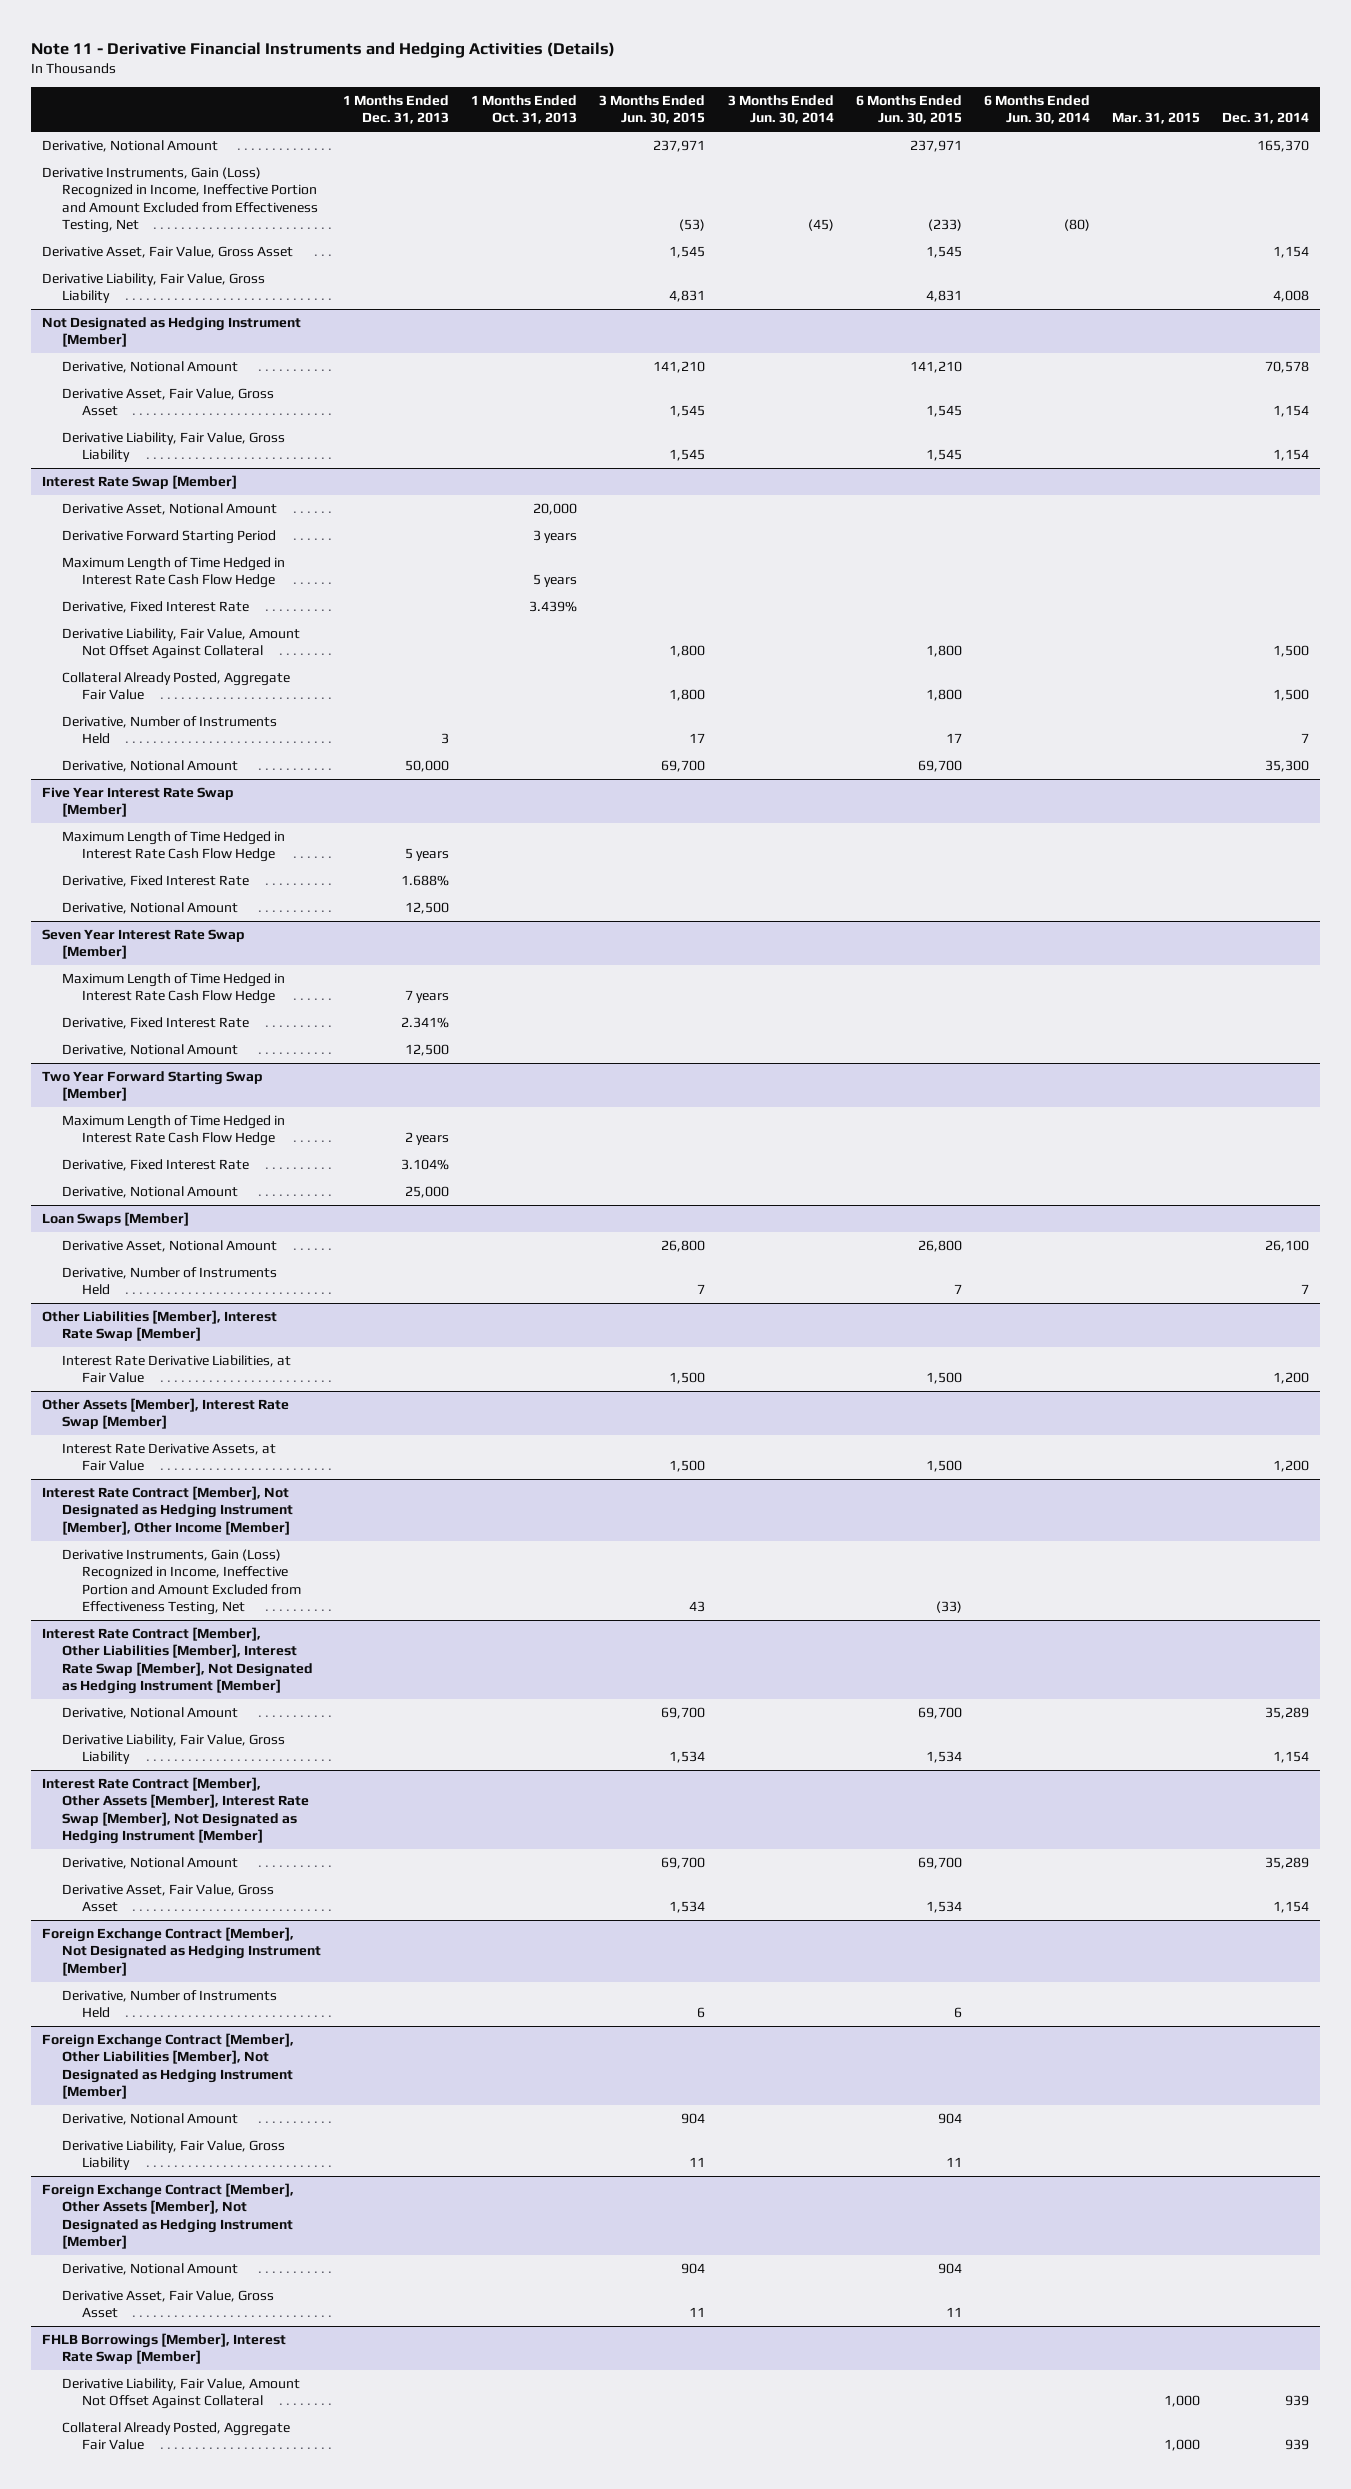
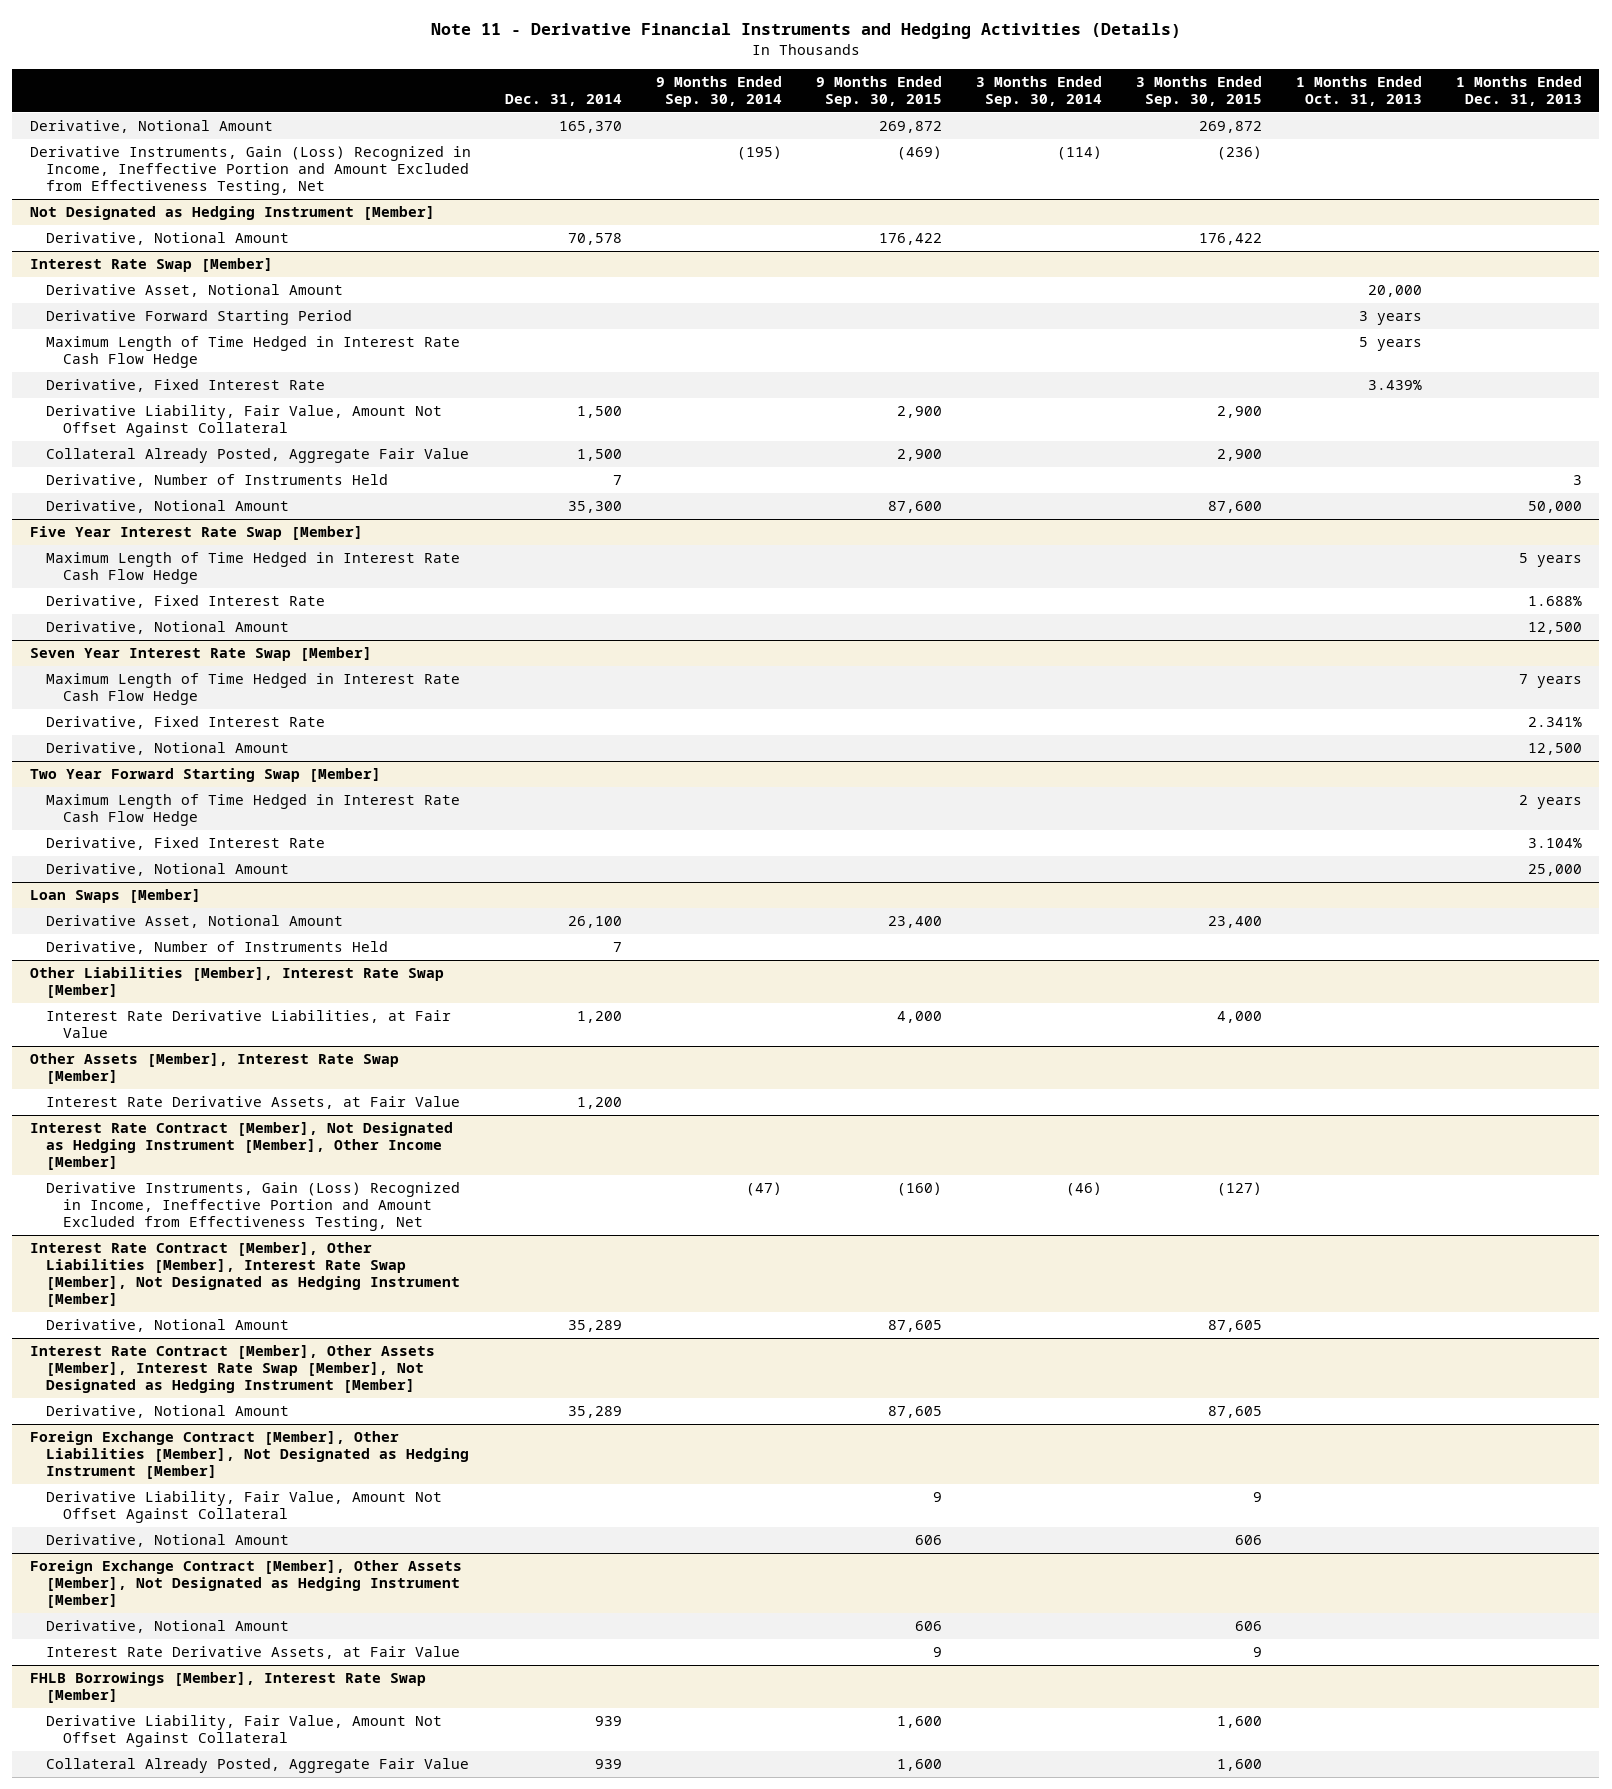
- | 1 Months Ended Dec. 31, 2013 | 1 Months Ended Oct. 31, 2013 | 3 Months Ended Jun. 30, 2015 | 3 Months Ended Jun. 30, 2014 | 6 Months Ended Jun. 30, 2015 | 6 Months Ended Jun. 30, 2014 | Mar. 31, 2015 | Dec. 31, 2014
+ | Dec. 31, 2014 | 9 Months Ended Sep. 30, 2014 | 9 Months Ended Sep. 30, 2015 | 3 Months Ended Sep. 30, 2014 | 3 Months Ended Sep. 30, 2015 | 1 Months Ended Oct. 31, 2013 | 1 Months Ended Dec. 31, 2013
- Derivative Asset, Fair Value, Gross Asset | | | 1,545 | | 1,545 | | | 1,154
- Derivative Liability, Fair Value, Gross Liability | | | 4,831 | | 4,831 | | | 4,008
@ Not Designated as Hedging Instrument [Member]
- Derivative Asset, Fair Value, Gross Asset | | | 1,545 | | 1,545 | | | 1,154
- Derivative Liability, Fair Value, Gross Liability | | | 1,545 | | 1,545 | | | 1,154
@ Interest Rate Contract [Member], Other Liabilities [Member], Interest Rate Swap [Member], Not Designated as Hedging Instrument [Member]
- Derivative Liability, Fair Value, Gross Liability | | | 1,534 | | 1,534 | | | 1,154
@ Interest Rate Contract [Member], Other Assets [Member], Interest Rate Swap [Member], Not Designated as Hedging Instrument [Member]
- Derivative Asset, Fair Value, Gross Asset | | | 1,534 | | 1,534 | | | 1,154
- Foreign Exchange Contract [Member], Not Designated as Hedging Instrument [Member]
- Derivative, Number of Instruments Held | | | 6 | | 6 | | |
@ Foreign Exchange Contract [Member], Other Liabilities [Member], Not Designated as Hedging Instrument [Member]
+ Derivative Liability, Fair Value, Amount Not Offset Against Collateral | | | 9 | | 9 | |
- Derivative Liability, Fair Value, Gross Liability | | | 11 | | 11 | | |
@ Foreign Exchange Contract [Member], Other Assets [Member], Not Designated as Hedging Instrument [Member]
- Derivative Asset, Fair Value, Gross Asset | | | 11 | | 11 | | |
+ Interest Rate Derivative Assets, at Fair Value | | | 9 | | 9 | |

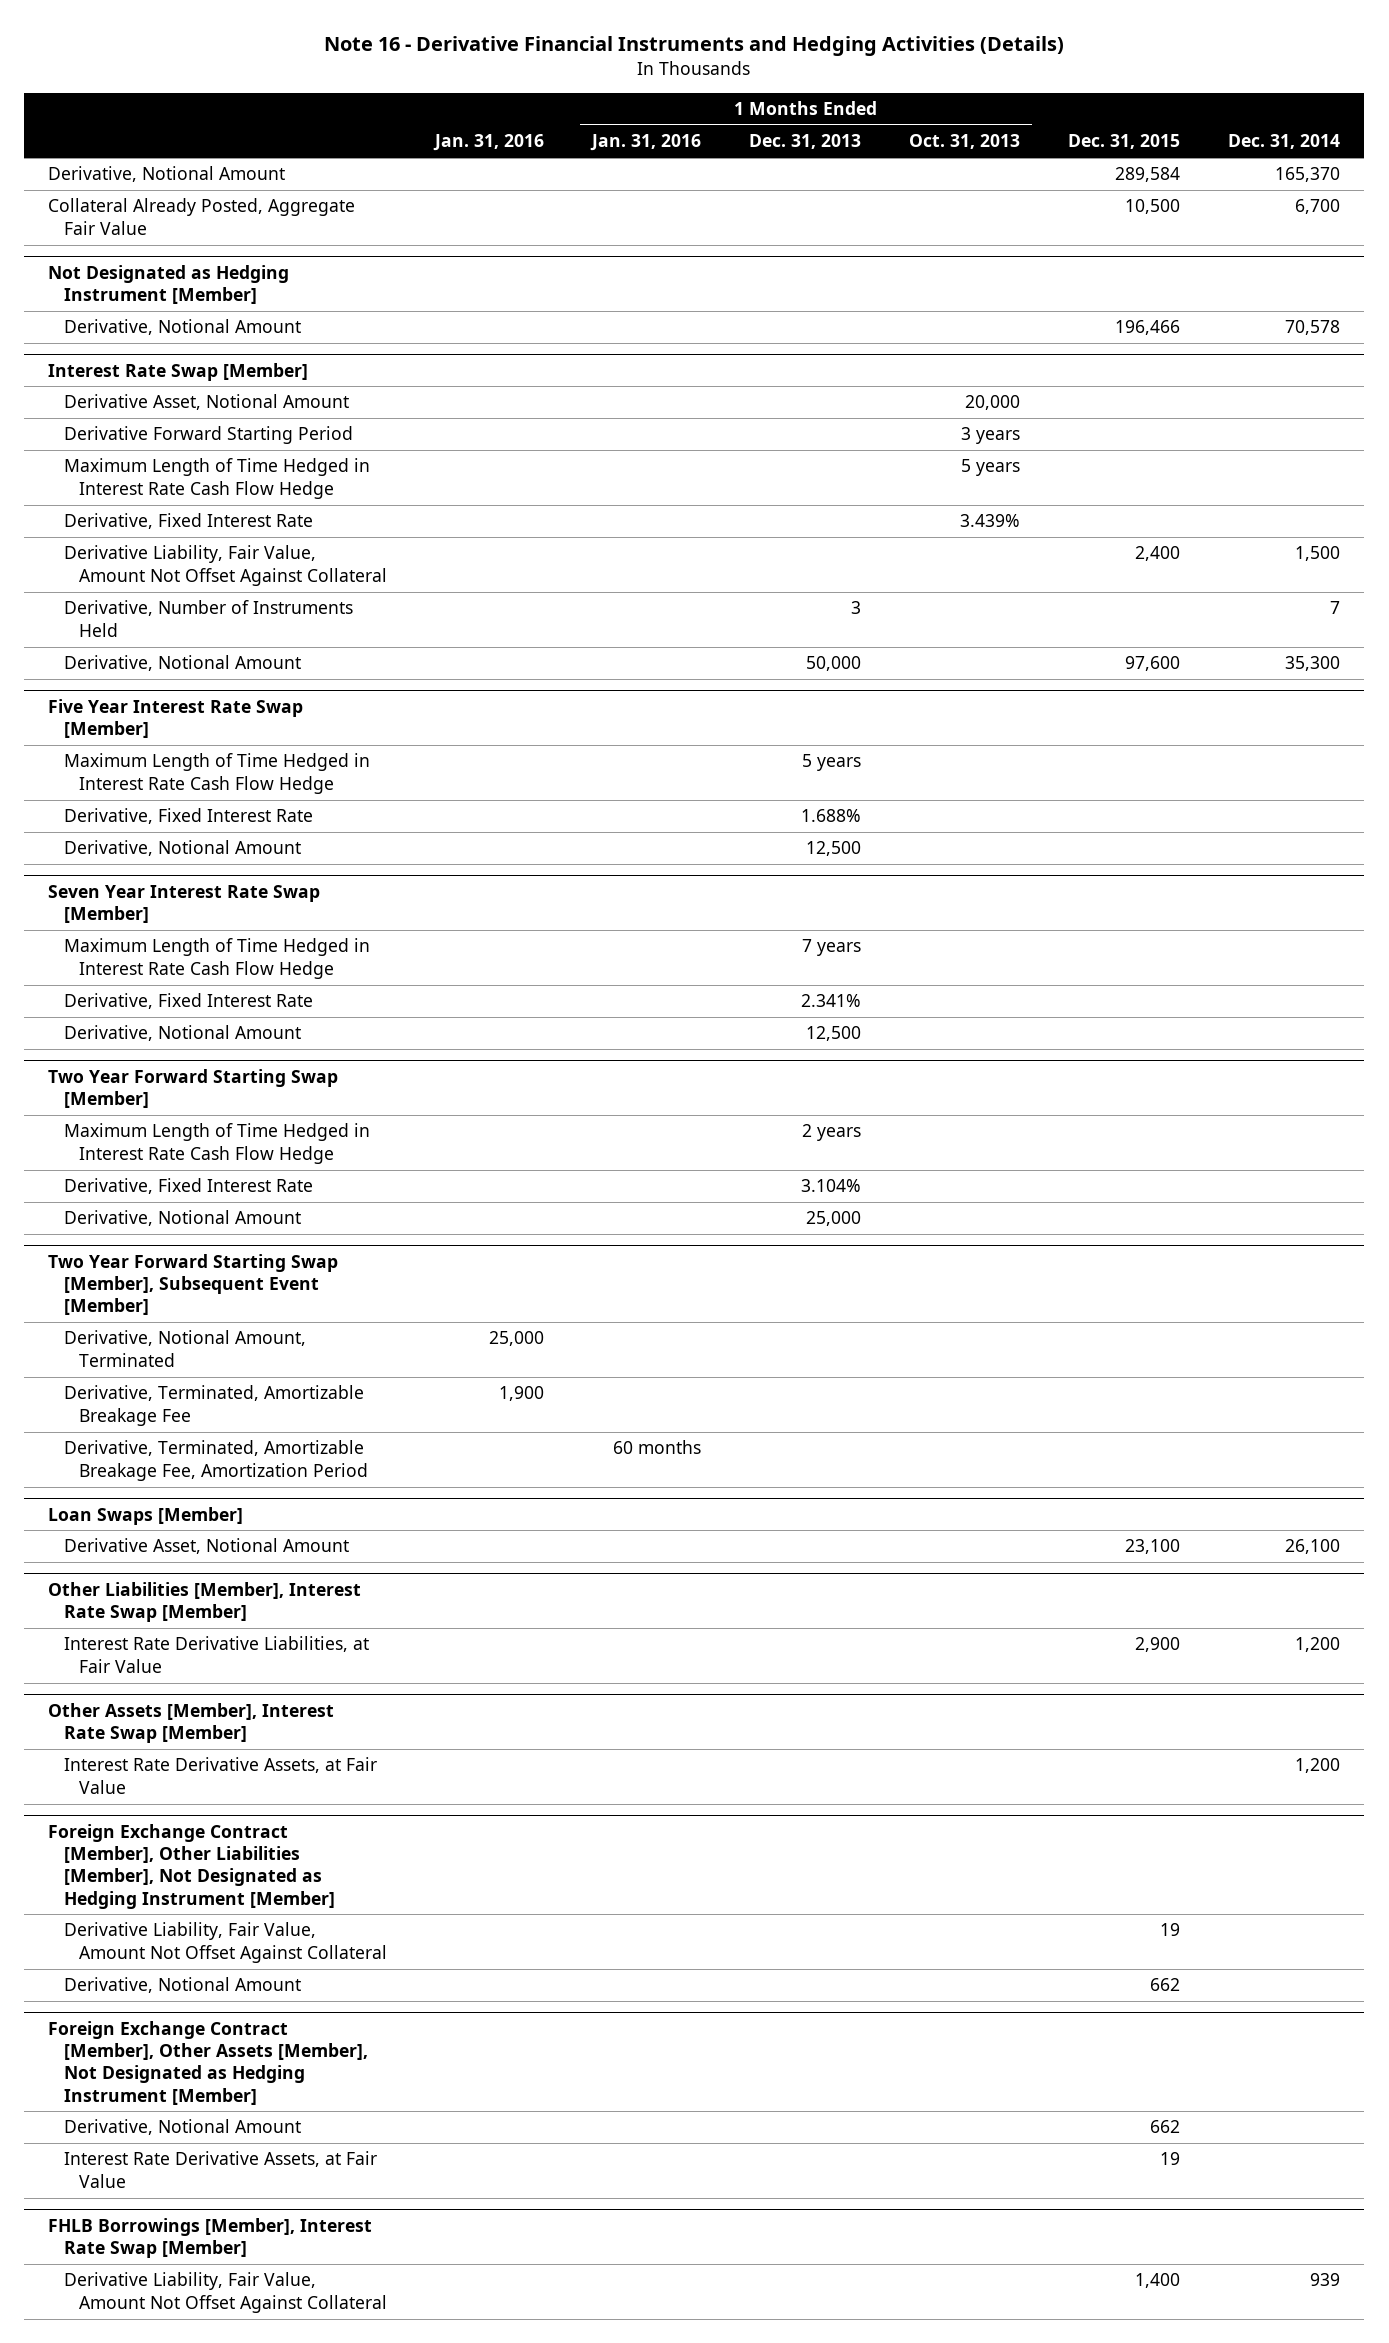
- Note 11 - Derivative Financial Instruments and Hedging Activities (Details)
+ Note 16 - Derivative Financial Instruments and Hedging Activities (Details)
- | Dec. 31, 2014 | 9 Months Ended Sep. 30, 2014 | 9 Months Ended Sep. 30, 2015 | 3 Months Ended Sep. 30, 2014 | 3 Months Ended Sep. 30, 2015 | 1 Months Ended Oct. 31, 2013 | 1 Months Ended Dec. 31, 2013
+ | Jan. 31, 2016 | 1 Months Ended Jan. 31, 2016 | 1 Months Ended Dec. 31, 2013 | 1 Months Ended Oct. 31, 2013 | Dec. 31, 2015 | Dec. 31, 2014
- Derivative Instruments, Gain (Loss) Recognized in Income, Ineffective Portion and Amount Excluded from Effectiveness Testing, Net | | (195) | (469) | (114) | (236) | |
+ Collateral Already Posted, Aggregate Fair Value | | | | | 10,500 | 6,700
@ Interest Rate Swap [Member]
- Collateral Already Posted, Aggregate Fair Value | 1,500 | | 2,900 | | 2,900 | |
+ Two Year Forward Starting Swap [Member], Subsequent Event [Member]
+ Derivative, Notional Amount, Terminated | 25,000 | | | | |
+ Derivative, Terminated, Amortizable Breakage Fee | 1,900 | | | | |
+ Derivative, Terminated, Amortizable Breakage Fee, Amortization Period | | 60 months | | | |
@ Loan Swaps [Member]
- Derivative, Number of Instruments Held | 7 | | | | | |
- Interest Rate Contract [Member], Not Designated as Hedging Instrument [Member], Other Income [Member]
- Derivative Instruments, Gain (Loss) Recognized in Income, Ineffective Portion and Amount Excluded from Effectiveness Testing, Net | | (47) | (160) | (46) | (127) | |
- Interest Rate Contract [Member], Other Liabilities [Member], Interest Rate Swap [Member], Not Designated as Hedging Instrument [Member]
- Derivative, Notional Amount | 35,289 | | 87,605 | | 87,605 | |
- Interest Rate Contract [Member], Other Assets [Member], Interest Rate Swap [Member], Not Designated as Hedging Instrument [Member]
- Derivative, Notional Amount | 35,289 | | 87,605 | | 87,605 | |
@ FHLB Borrowings [Member], Interest Rate Swap [Member]
- Collateral Already Posted, Aggregate Fair Value | 939 | | 1,600 | | 1,600 | |

